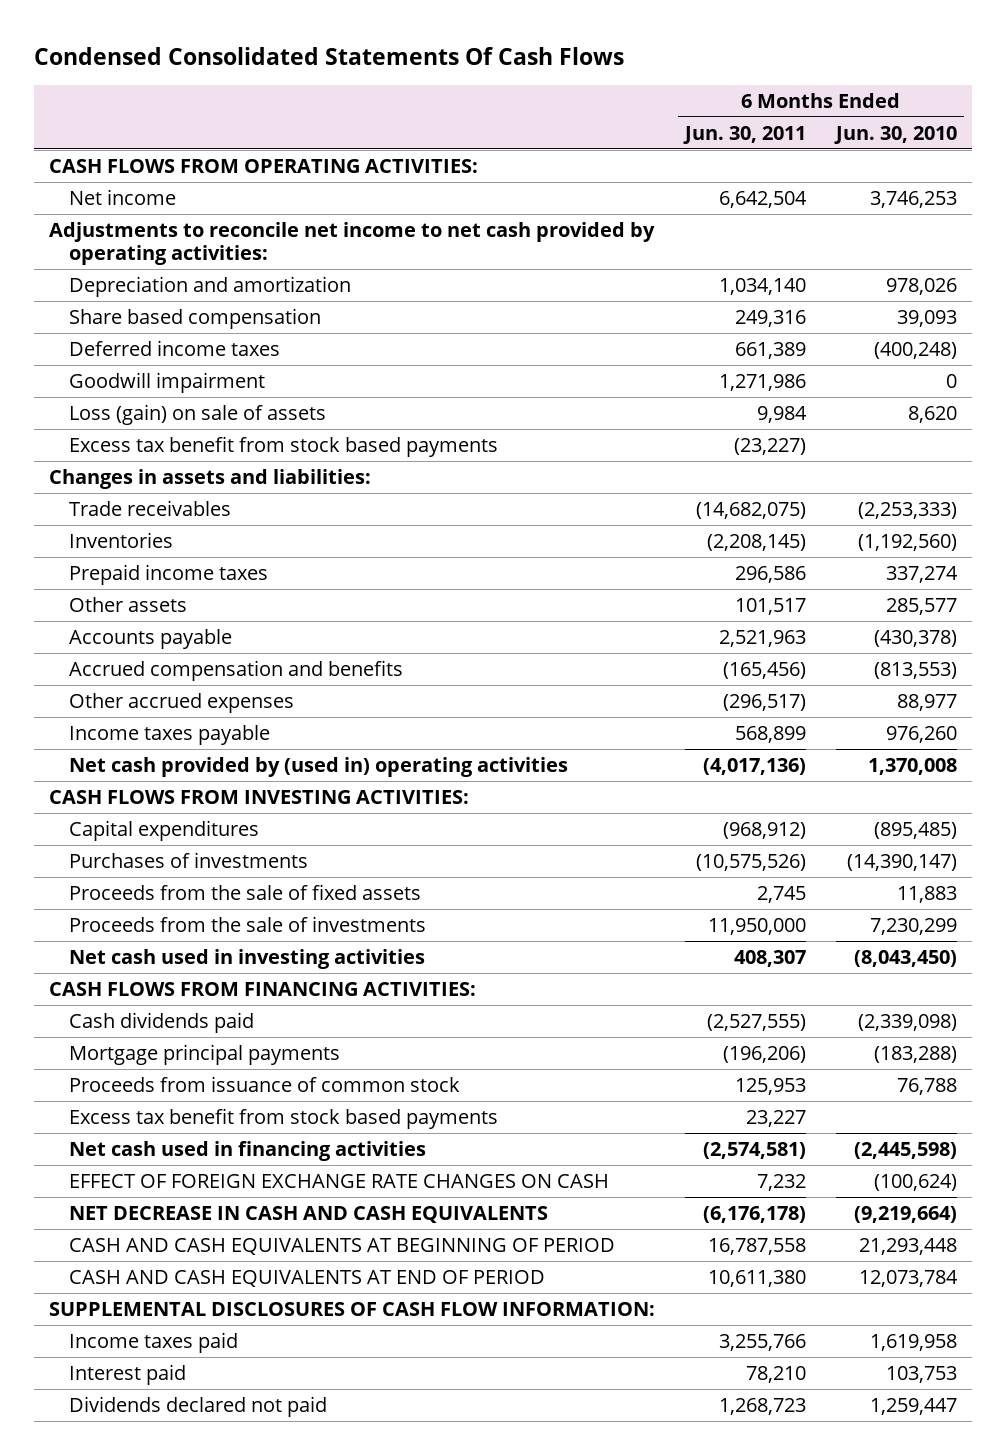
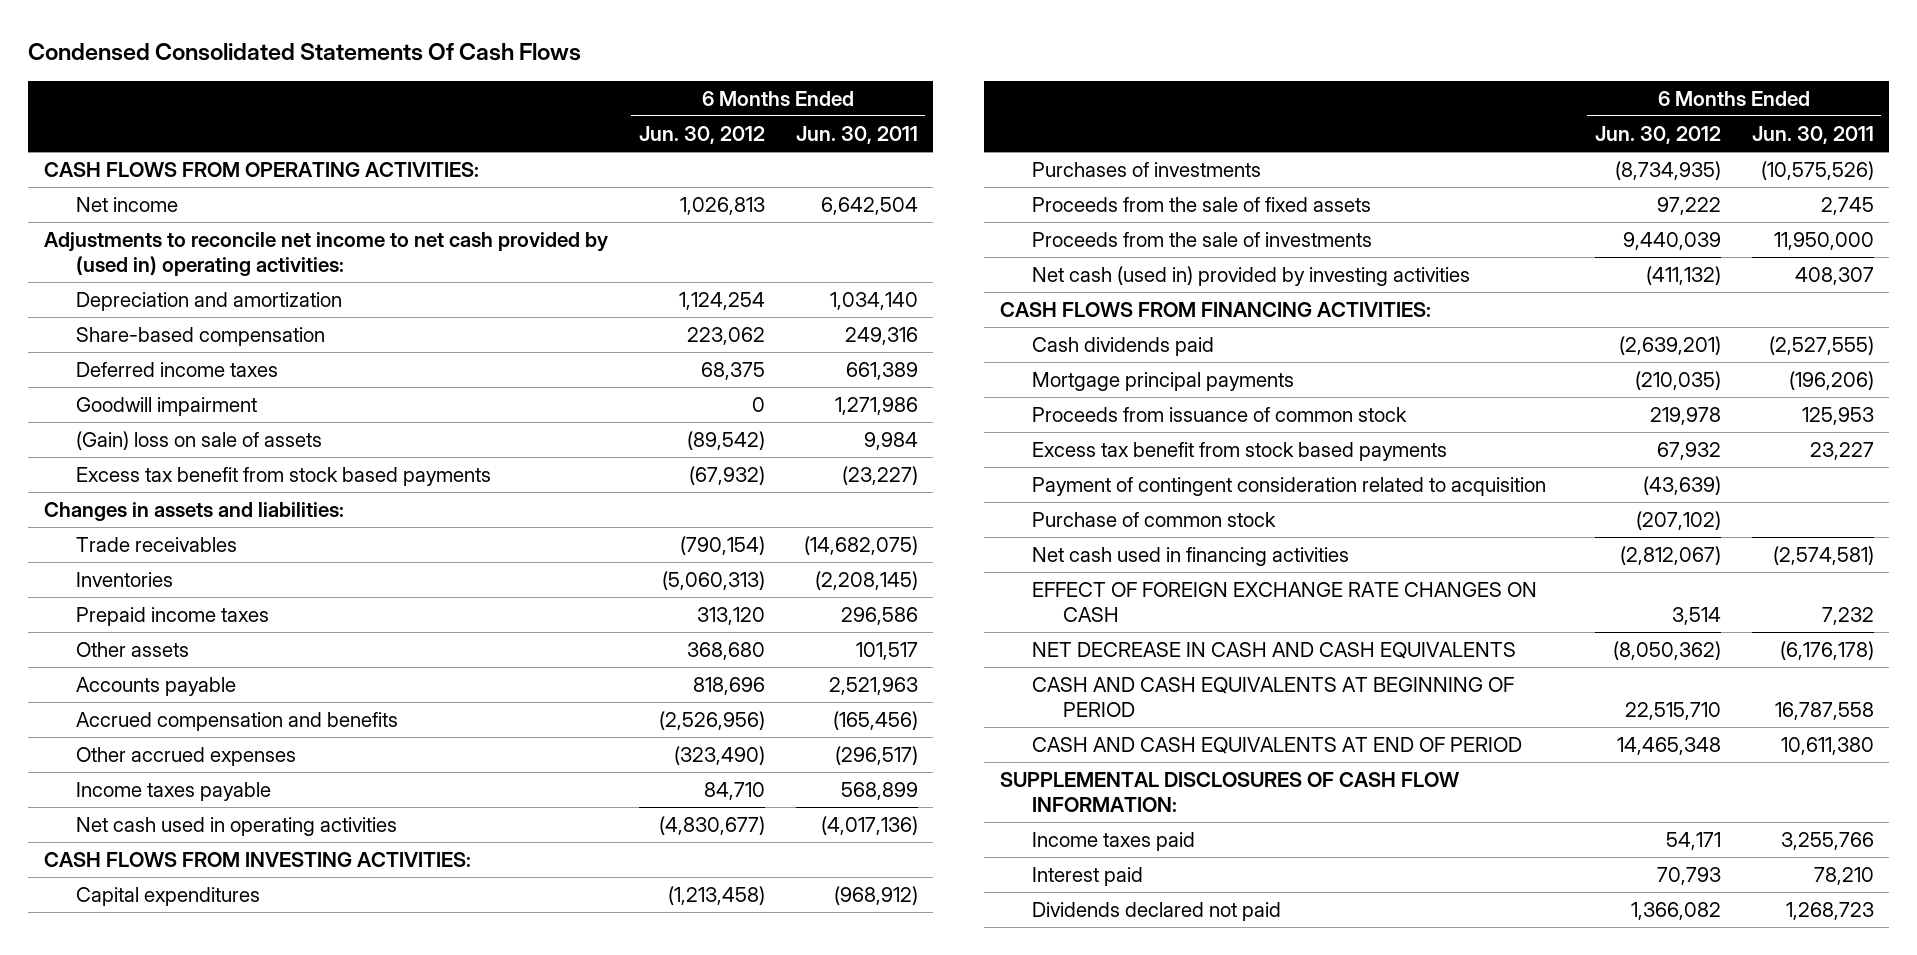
- | 6 Months Ended Jun. 30, 2011 | 6 Months Ended Jun. 30, 2010
+ | 6 Months Ended Jun. 30, 2012 | 6 Months Ended Jun. 30, 2011
- Adjustments to reconcile net income to net cash provided by operating activities:
+ Adjustments to reconcile net income to net cash provided by (used in) operating activities:
- Share based compensation | 249,316 | 39,093
+ Share-based compensation | 223,062 | 249,316
- Loss (gain) on sale of assets | 9,984 | 8,620
+ (Gain) loss on sale of assets | (89,542) | 9,984
- Net cash provided by (used in) operating activities | (4,017,136) | 1,370,008
+ Net cash used in operating activities | (4,830,677) | (4,017,136)
- Net cash used in investing activities | 408,307 | (8,043,450)
+ Net cash (used in) provided by investing activities | (411,132) | 408,307
+ Payment of contingent consideration related to acquisition | (43,639) |
+ Purchase of common stock | (207,102) |

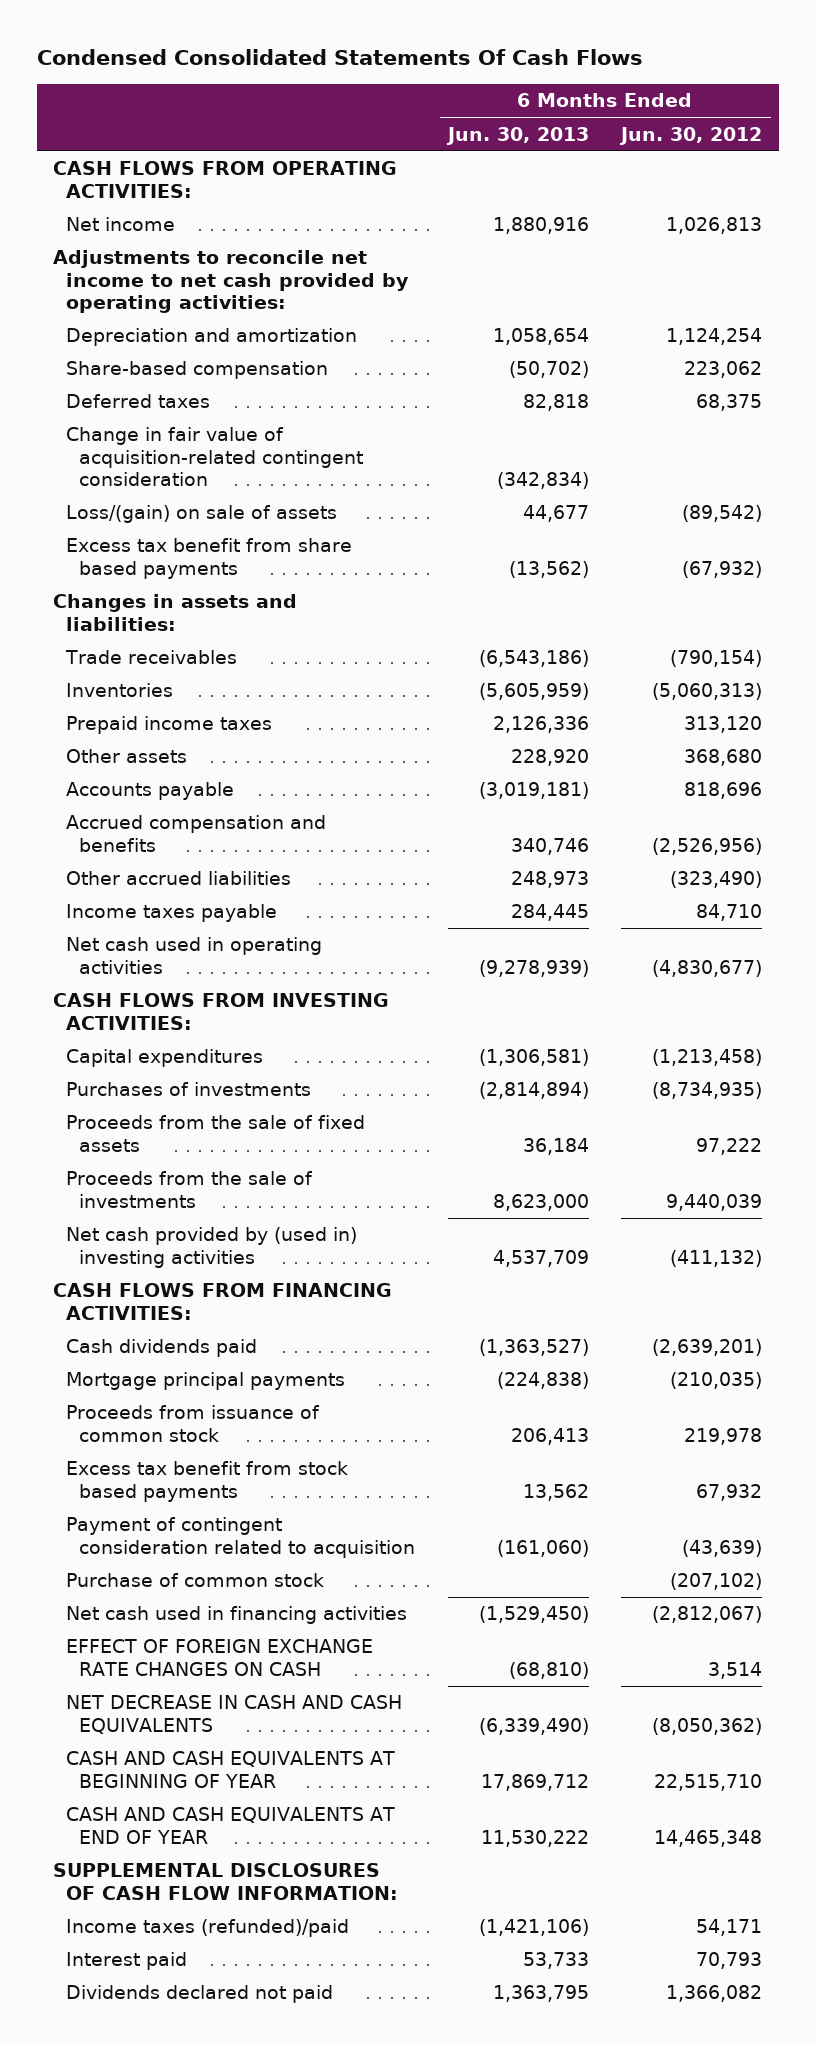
- | 6 Months Ended Jun. 30, 2012 | 6 Months Ended Jun. 30, 2011
+ | 6 Months Ended Jun. 30, 2013 | 6 Months Ended Jun. 30, 2012
- Adjustments to reconcile net income to net cash provided by (used in) operating activities:
+ Adjustments to reconcile net income to net cash provided by operating activities:
- Deferred income taxes | 68,375 | 661,389
- Goodwill impairment | 0 | 1,271,986
- (Gain) loss on sale of assets | (89,542) | 9,984
- Excess tax benefit from stock based payments | (67,932) | (23,227)
+ Deferred taxes | 82,818 | 68,375
+ Change in fair value of acquisition-related contingent consideration | (342,834) |
+ Loss/(gain) on sale of assets | 44,677 | (89,542)
+ Excess tax benefit from share based payments | (13,562) | (67,932)
- Other accrued expenses | (323,490) | (296,517)
+ Other accrued liabilities | 248,973 | (323,490)
- Net cash (used in) provided by investing activities | (411,132) | 408,307
+ Net cash provided by (used in) investing activities | 4,537,709 | (411,132)
- CASH AND CASH EQUIVALENTS AT BEGINNING OF PERIOD | 22,515,710 | 16,787,558
- CASH AND CASH EQUIVALENTS AT END OF PERIOD | 14,465,348 | 10,611,380
+ CASH AND CASH EQUIVALENTS AT BEGINNING OF YEAR | 17,869,712 | 22,515,710
+ CASH AND CASH EQUIVALENTS AT END OF YEAR | 11,530,222 | 14,465,348
- Income taxes paid | 54,171 | 3,255,766
+ Income taxes (refunded)/paid | (1,421,106) | 54,171

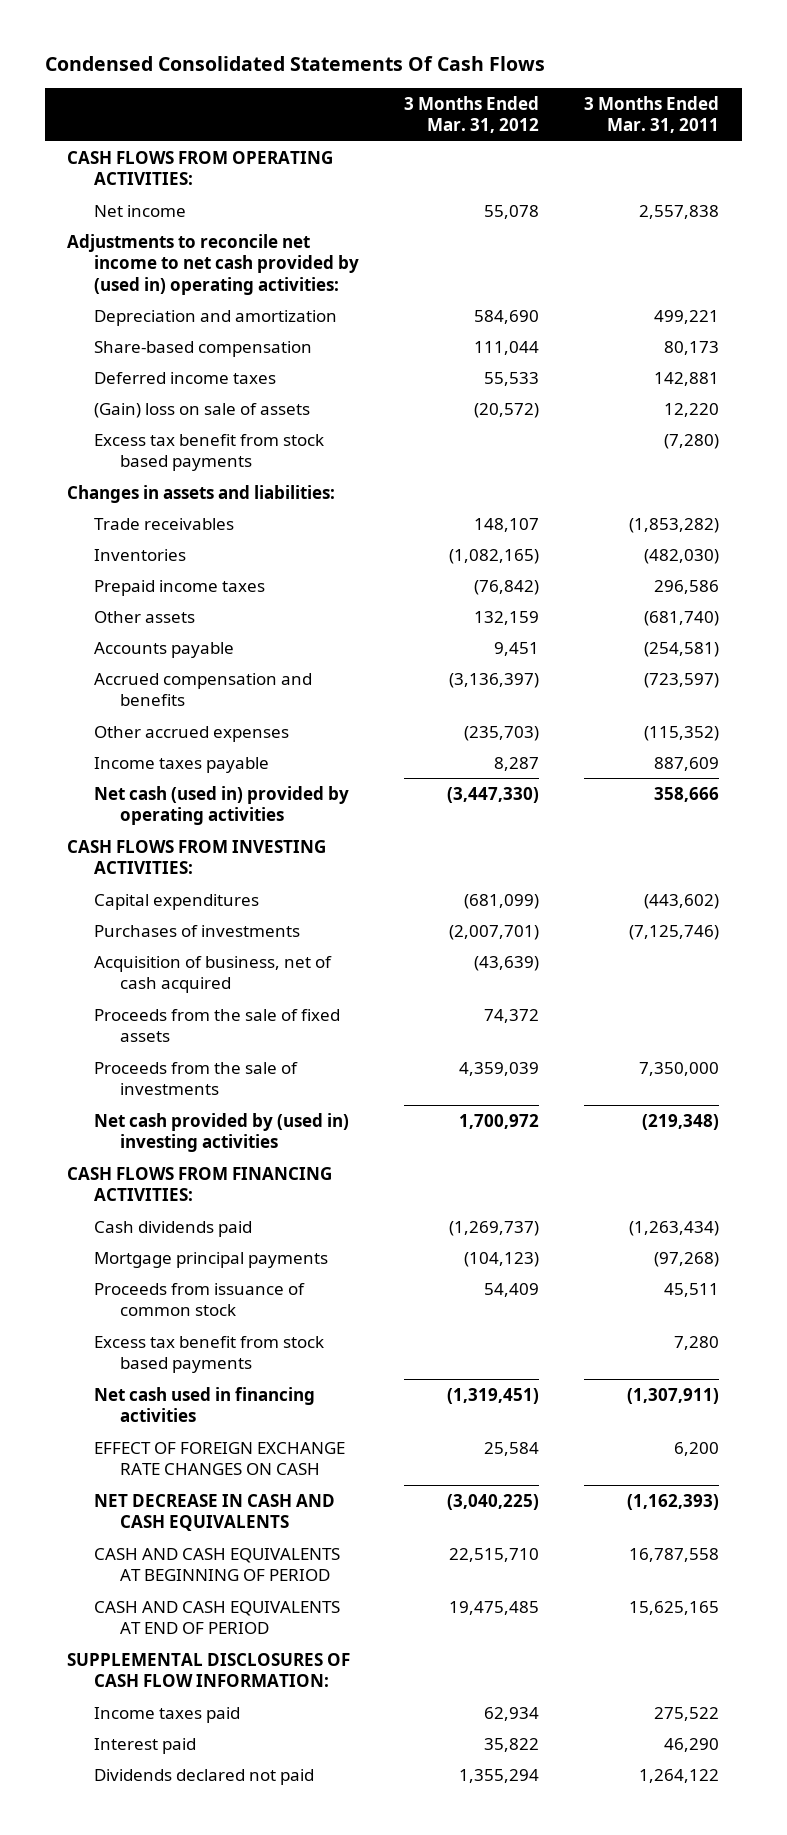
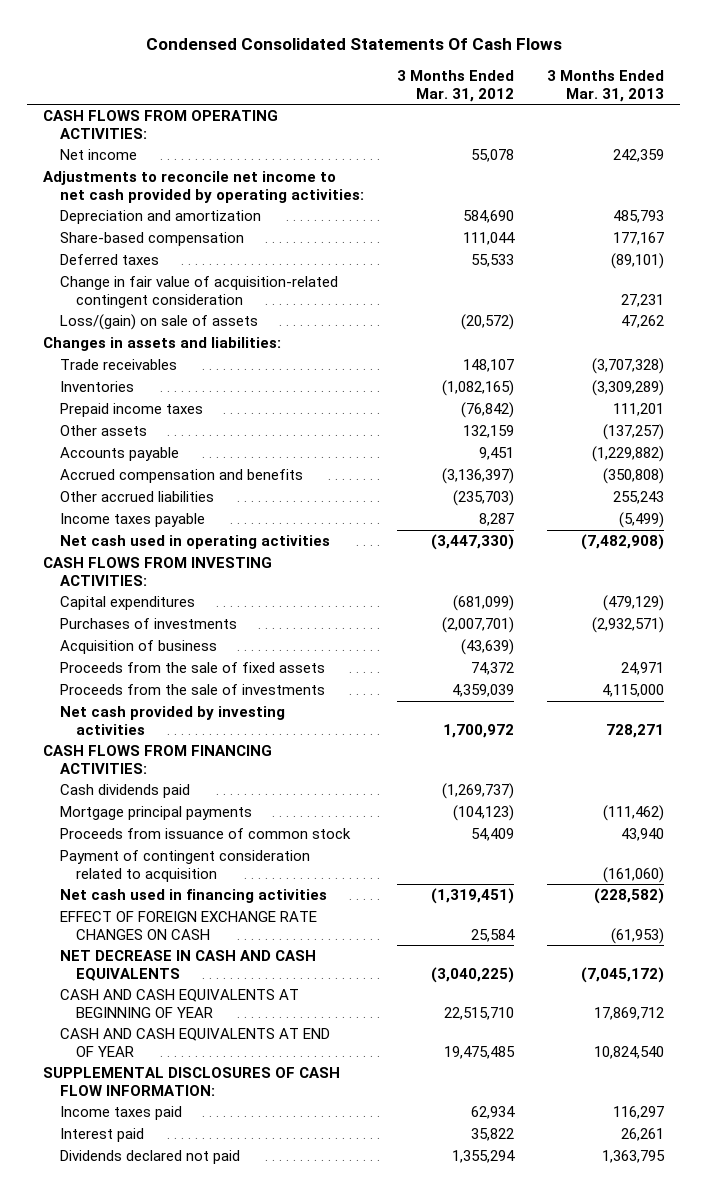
- | 3 Months Ended Mar. 31, 2012 | 3 Months Ended Mar. 31, 2011
+ | 3 Months Ended Mar. 31, 2012 | 3 Months Ended Mar. 31, 2013
- Adjustments to reconcile net income to net cash provided by (used in) operating activities:
+ Adjustments to reconcile net income to net cash provided by operating activities:
- Deferred income taxes | 55,533 | 142,881
- (Gain) loss on sale of assets | (20,572) | 12,220
- Excess tax benefit from stock based payments | | (7,280)
+ Deferred taxes | 55,533 | (89,101)
+ Change in fair value of acquisition-related contingent consideration | | 27,231
+ Loss/(gain) on sale of assets | (20,572) | 47,262
- Other accrued expenses | (235,703) | (115,352)
+ Other accrued liabilities | (235,703) | 255,243
- Net cash (used in) provided by operating activities | (3,447,330) | 358,666
+ Net cash used in operating activities | (3,447,330) | (7,482,908)
- Acquisition of business, net of cash acquired | (43,639) |
+ Acquisition of business | (43,639) |
- Net cash provided by (used in) investing activities | 1,700,972 | (219,348)
+ Net cash provided by investing activities | 1,700,972 | 728,271
- Excess tax benefit from stock based payments | | 7,280
+ Payment of contingent consideration related to acquisition | | (161,060)
- CASH AND CASH EQUIVALENTS AT BEGINNING OF PERIOD | 22,515,710 | 16,787,558
- CASH AND CASH EQUIVALENTS AT END OF PERIOD | 19,475,485 | 15,625,165
+ CASH AND CASH EQUIVALENTS AT BEGINNING OF YEAR | 22,515,710 | 17,869,712
+ CASH AND CASH EQUIVALENTS AT END OF YEAR | 19,475,485 | 10,824,540

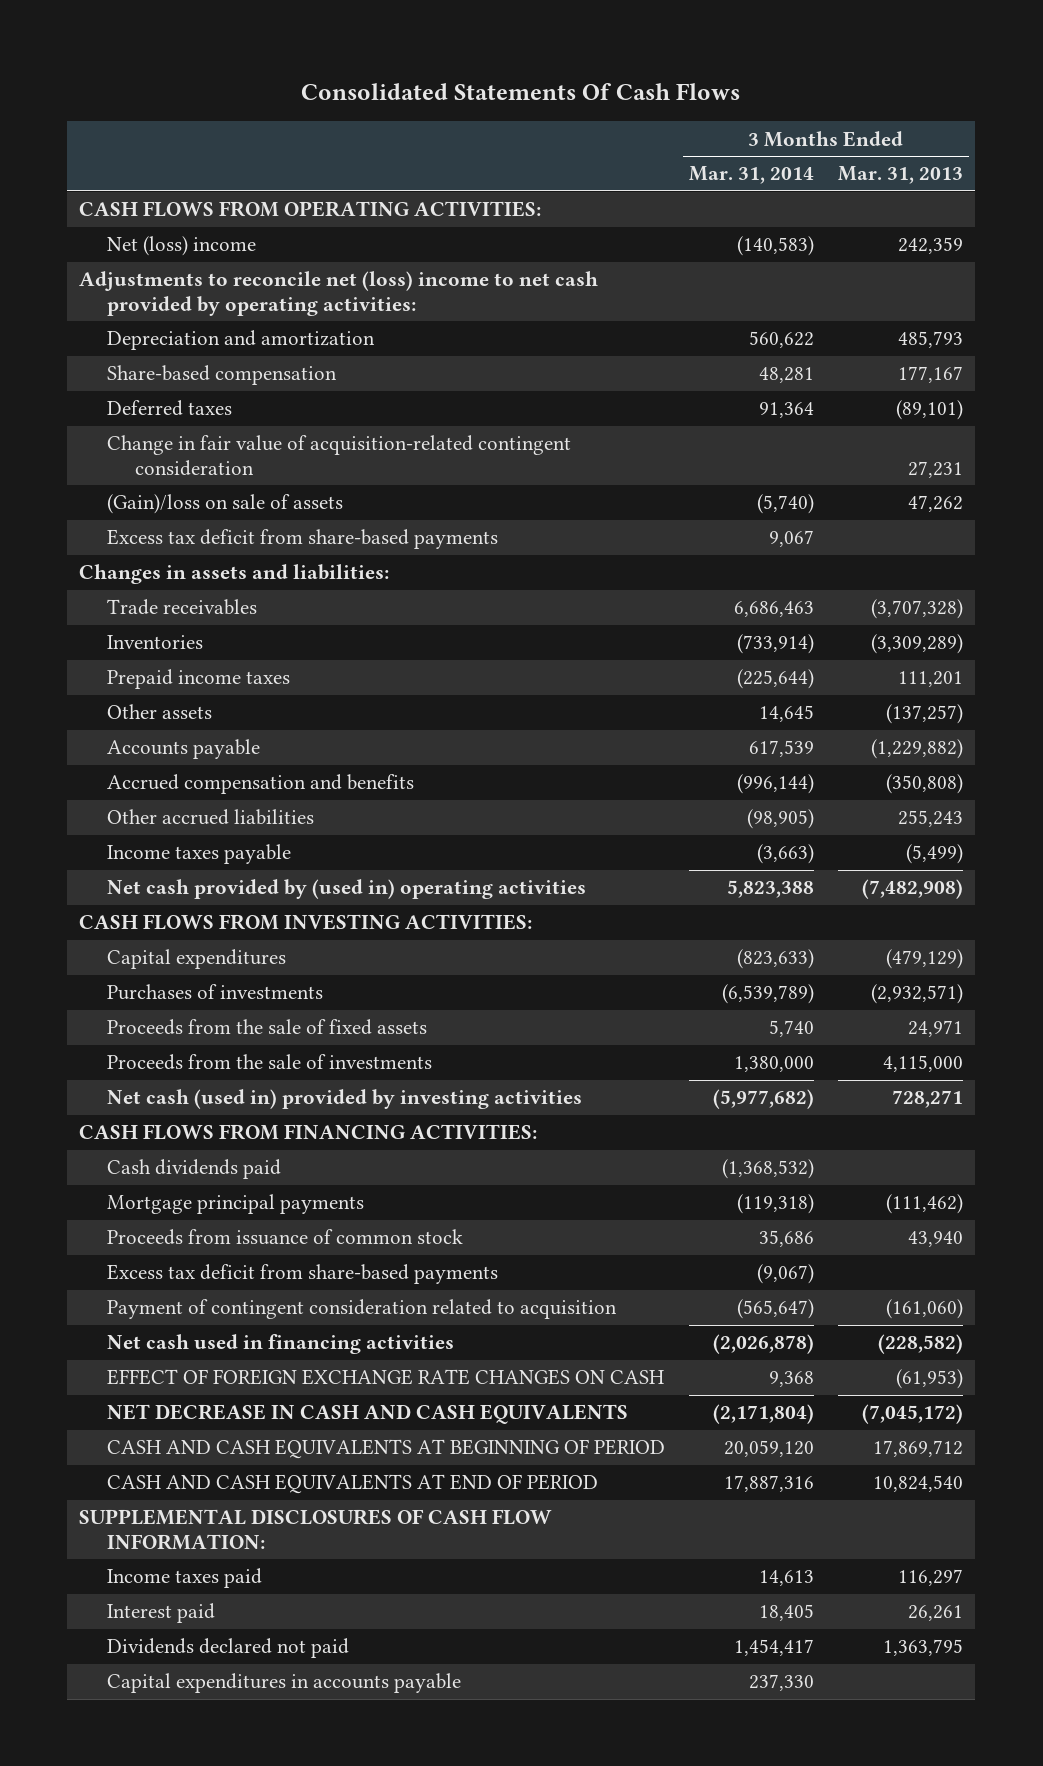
- Condensed Consolidated Statements Of Cash Flows
+ Consolidated Statements Of Cash Flows
- | 3 Months Ended Mar. 31, 2012 | 3 Months Ended Mar. 31, 2013
+ | 3 Months Ended Mar. 31, 2014 | 3 Months Ended Mar. 31, 2013
- Net income | 55,078 | 242,359
- Adjustments to reconcile net income to net cash provided by operating activities:
+ Net (loss) income | (140,583) | 242,359
+ Adjustments to reconcile net (loss) income to net cash provided by operating activities:
- Loss/(gain) on sale of assets | (20,572) | 47,262
+ (Gain)/loss on sale of assets | (5,740) | 47,262
+ Excess tax deficit from share-based payments | 9,067 |
- Net cash used in operating activities | (3,447,330) | (7,482,908)
+ Net cash provided by (used in) operating activities | 5,823,388 | (7,482,908)
- Acquisition of business | (43,639) |
- Net cash provided by investing activities | 1,700,972 | 728,271
+ Net cash (used in) provided by investing activities | (5,977,682) | 728,271
+ Excess tax deficit from share-based payments | (9,067) |
- CASH AND CASH EQUIVALENTS AT BEGINNING OF YEAR | 22,515,710 | 17,869,712
- CASH AND CASH EQUIVALENTS AT END OF YEAR | 19,475,485 | 10,824,540
+ CASH AND CASH EQUIVALENTS AT BEGINNING OF PERIOD | 20,059,120 | 17,869,712
+ CASH AND CASH EQUIVALENTS AT END OF PERIOD | 17,887,316 | 10,824,540
+ Capital expenditures in accounts payable | 237,330 |

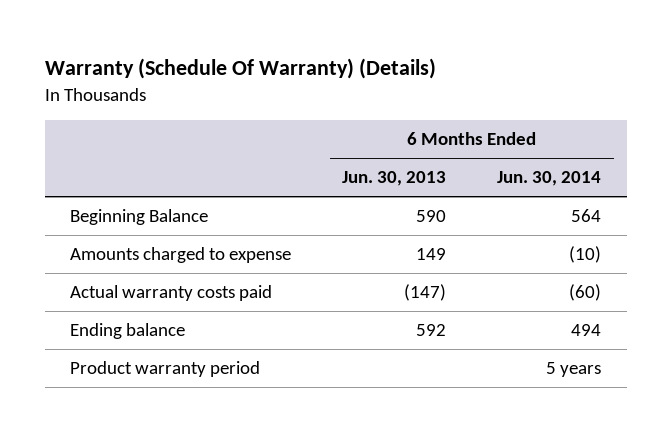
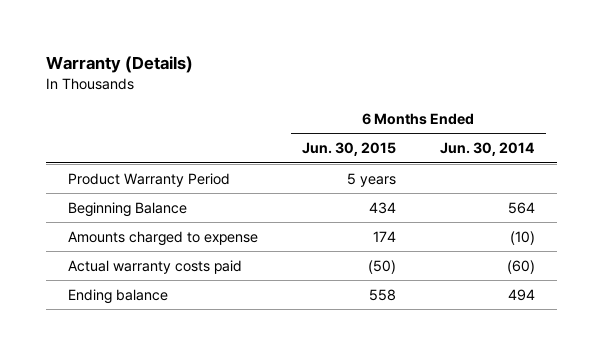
- Warranty (Schedule Of Warranty) (Details)
+ Warranty (Details)
- | 6 Months Ended Jun. 30, 2013 | 6 Months Ended Jun. 30, 2014
+ | 6 Months Ended Jun. 30, 2015 | 6 Months Ended Jun. 30, 2014
+ Product Warranty Period | 5 years |
- Product warranty period | | 5 years

